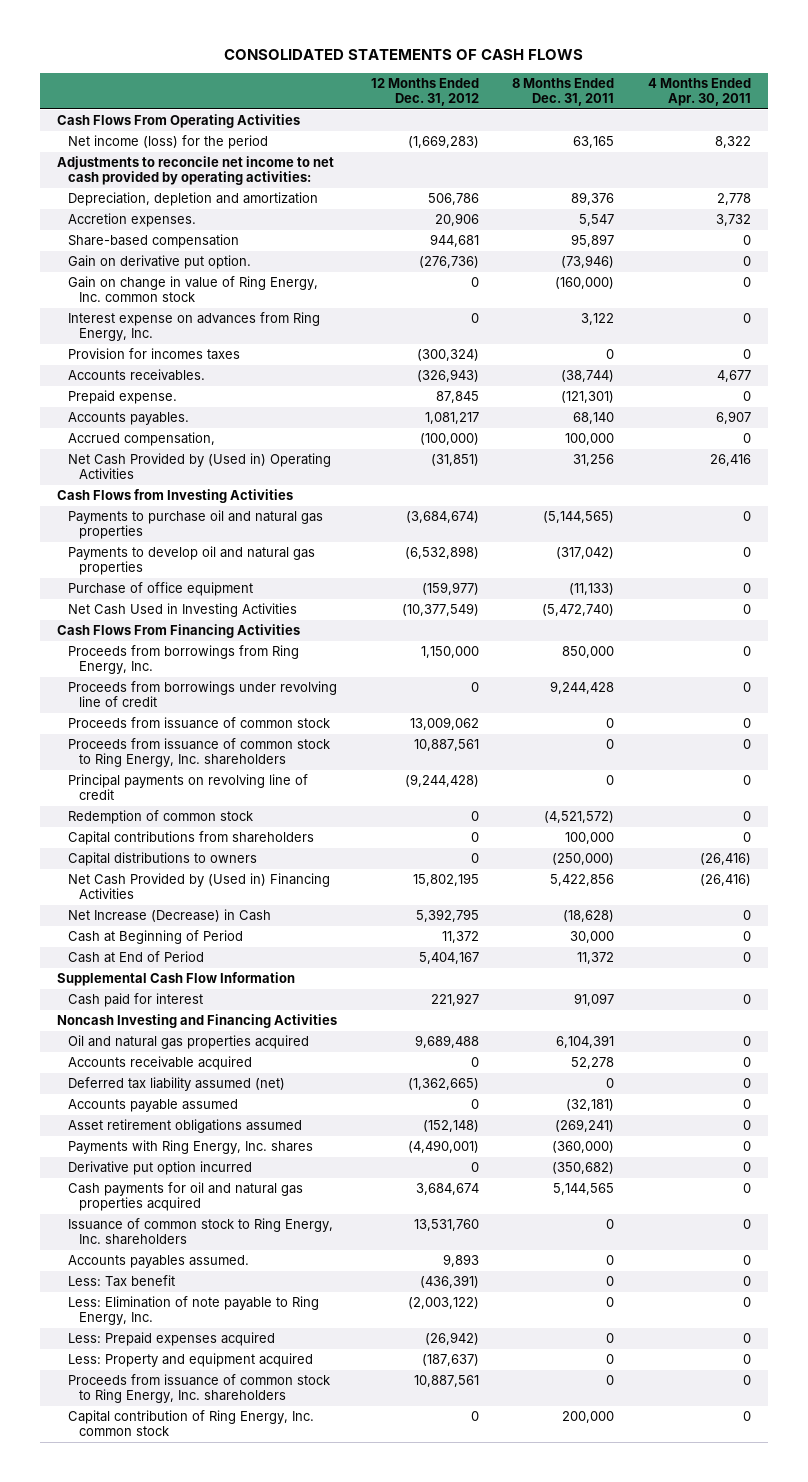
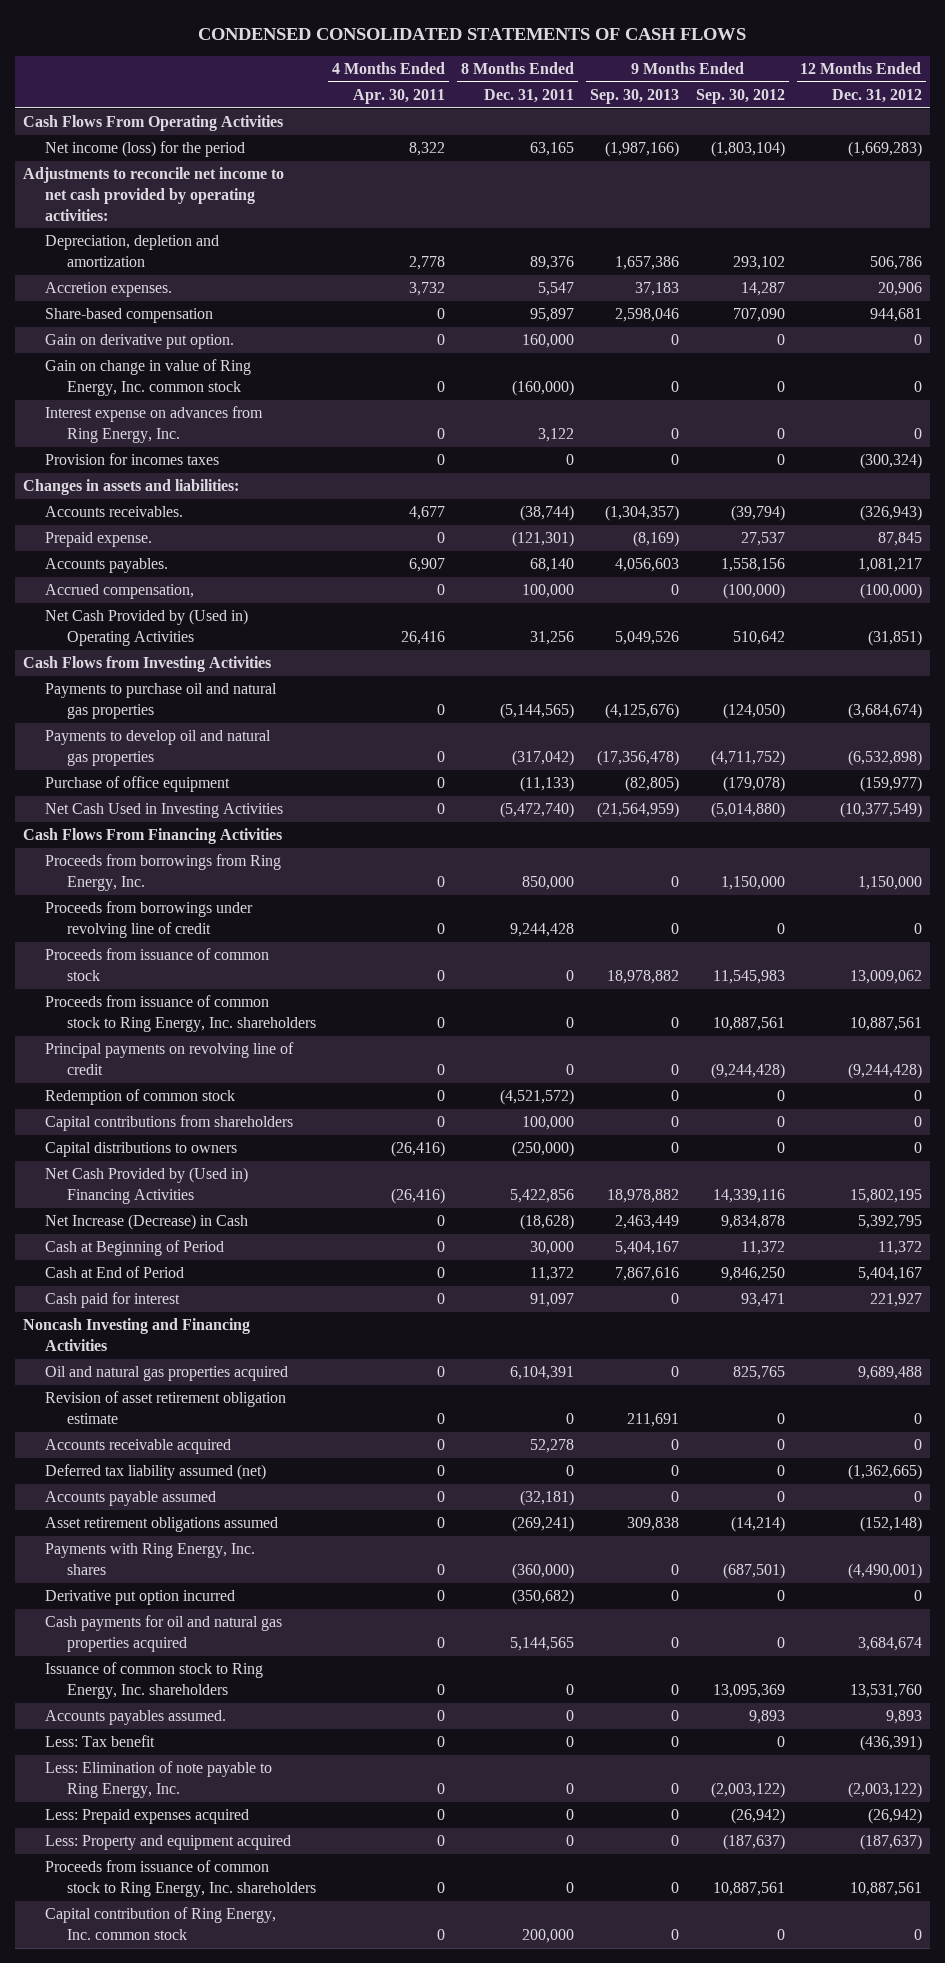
- CONSOLIDATED STATEMENTS OF CASH FLOWS
+ CONDENSED CONSOLIDATED STATEMENTS OF CASH FLOWS
- | 12 Months Ended Dec. 31, 2012 | 8 Months Ended Dec. 31, 2011 | 4 Months Ended Apr. 30, 2011
+ | 4 Months Ended Apr. 30, 2011 | 8 Months Ended Dec. 31, 2011 | 9 Months Ended Sep. 30, 2013 | 9 Months Ended Sep. 30, 2012 | 12 Months Ended Dec. 31, 2012
- Gain on derivative put option. | (276,736) | (73,946) | 0
+ Gain on derivative put option. | 0 | 160,000 | 0 | 0 | 0
+ Changes in assets and liabilities:
- Supplemental Cash Flow Information
+ Revision of asset retirement obligation estimate | 0 | 0 | 211,691 | 0 | 0

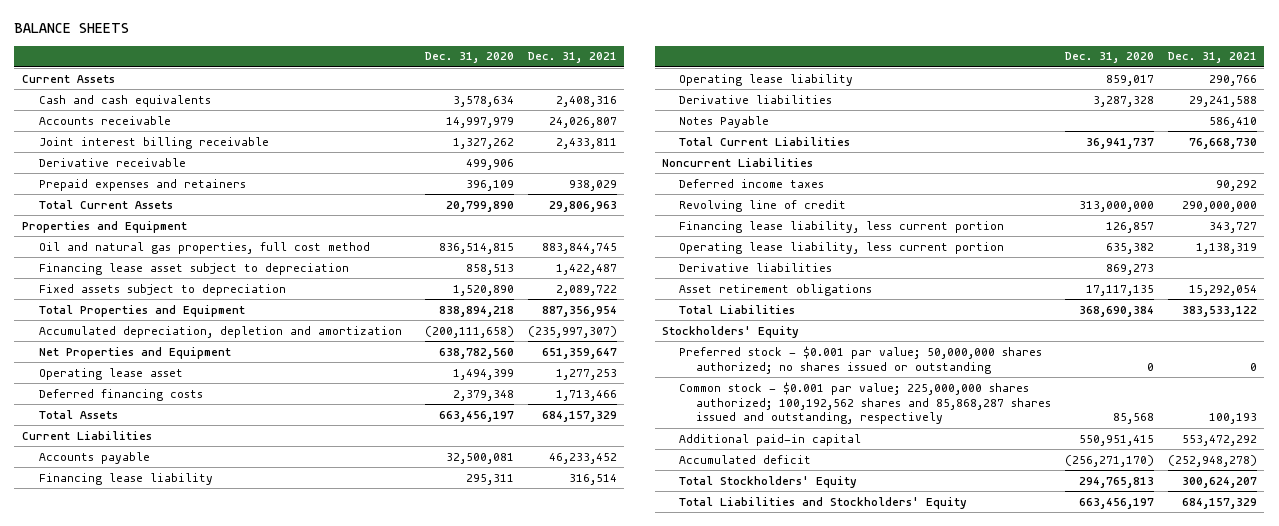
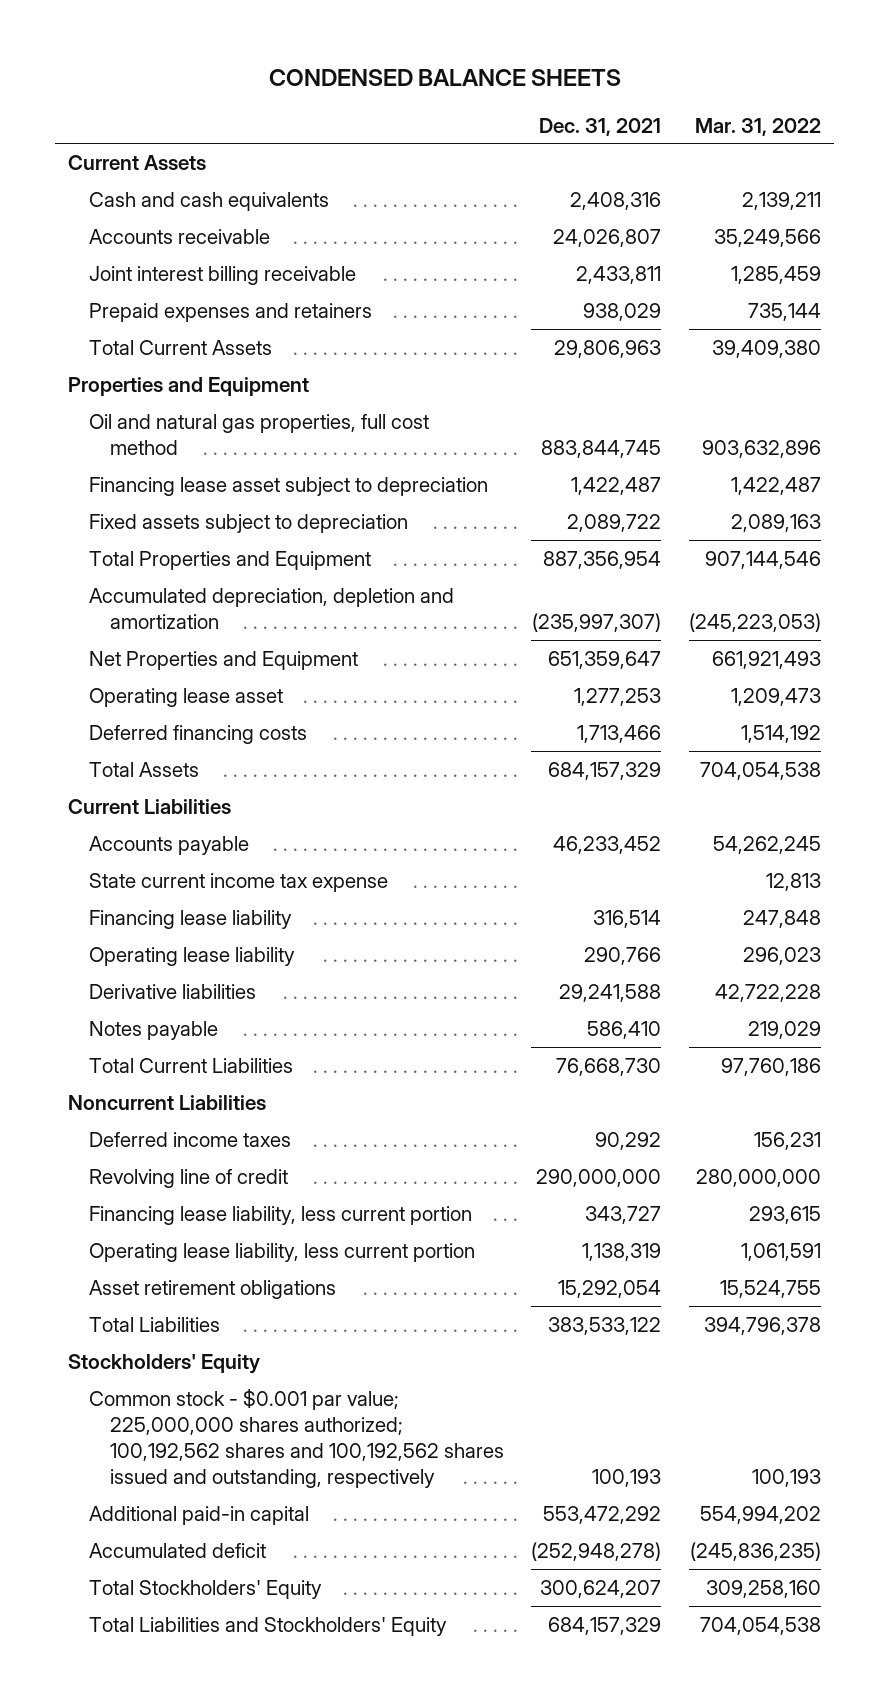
- BALANCE SHEETS
+ CONDENSED BALANCE SHEETS
- | Dec. 31, 2020 | Dec. 31, 2021
+ | Dec. 31, 2021 | Mar. 31, 2022
- Derivative receivable | 499,906 |
+ State current income tax expense | | 12,813
- Notes Payable | | 586,410
+ Notes payable | 586,410 | 219,029
- Derivative liabilities | 869,273 |
- Preferred stock - $0.001 par value; 50,000,000 shares authorized; no shares issued or outstanding | 0 | 0
- Common stock - $0.001 par value; 225,000,000 shares authorized; 100,192,562 shares and 85,868,287 shares issued and outstanding, respectively | 85,568 | 100,193
+ Common stock - $0.001 par value; 225,000,000 shares authorized; 100,192,562 shares and 100,192,562 shares issued and outstanding, respectively | 100,193 | 100,193

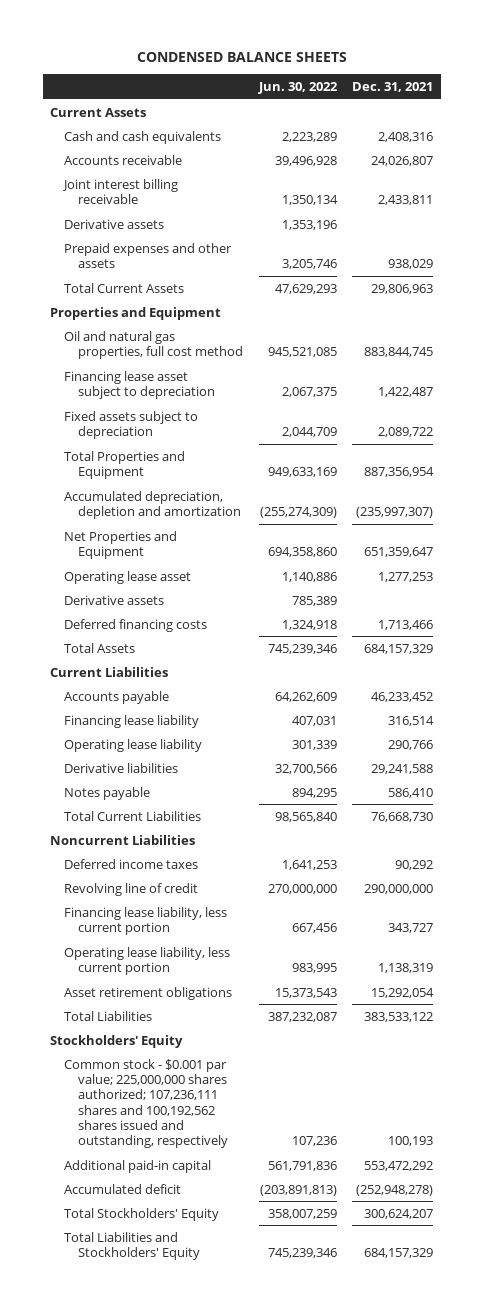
- | Dec. 31, 2021 | Mar. 31, 2022
+ | Jun. 30, 2022 | Dec. 31, 2021
- Prepaid expenses and retainers | 938,029 | 735,144
+ Derivative assets | 1,353,196 |
+ Prepaid expenses and other assets | 3,205,746 | 938,029
+ Derivative assets | 785,389 |
- State current income tax expense | | 12,813
- Common stock - $0.001 par value; 225,000,000 shares authorized; 100,192,562 shares and 100,192,562 shares issued and outstanding, respectively | 100,193 | 100,193
+ Common stock - $0.001 par value; 225,000,000 shares authorized; 107,236,111 shares and 100,192,562 shares issued and outstanding, respectively | 107,236 | 100,193

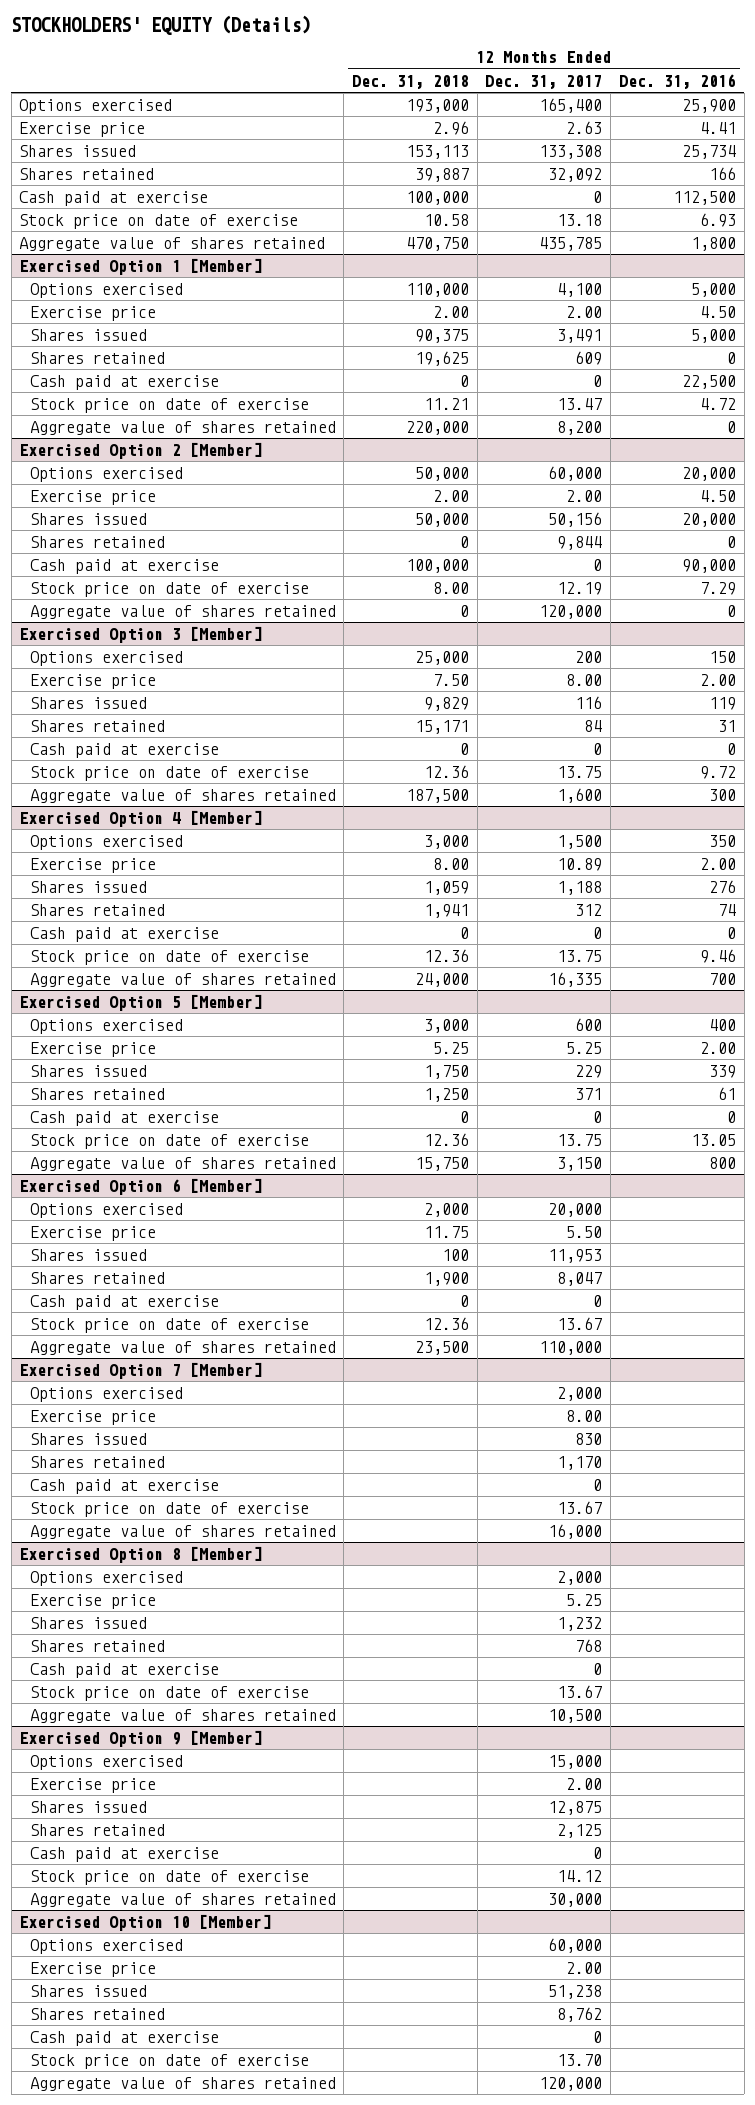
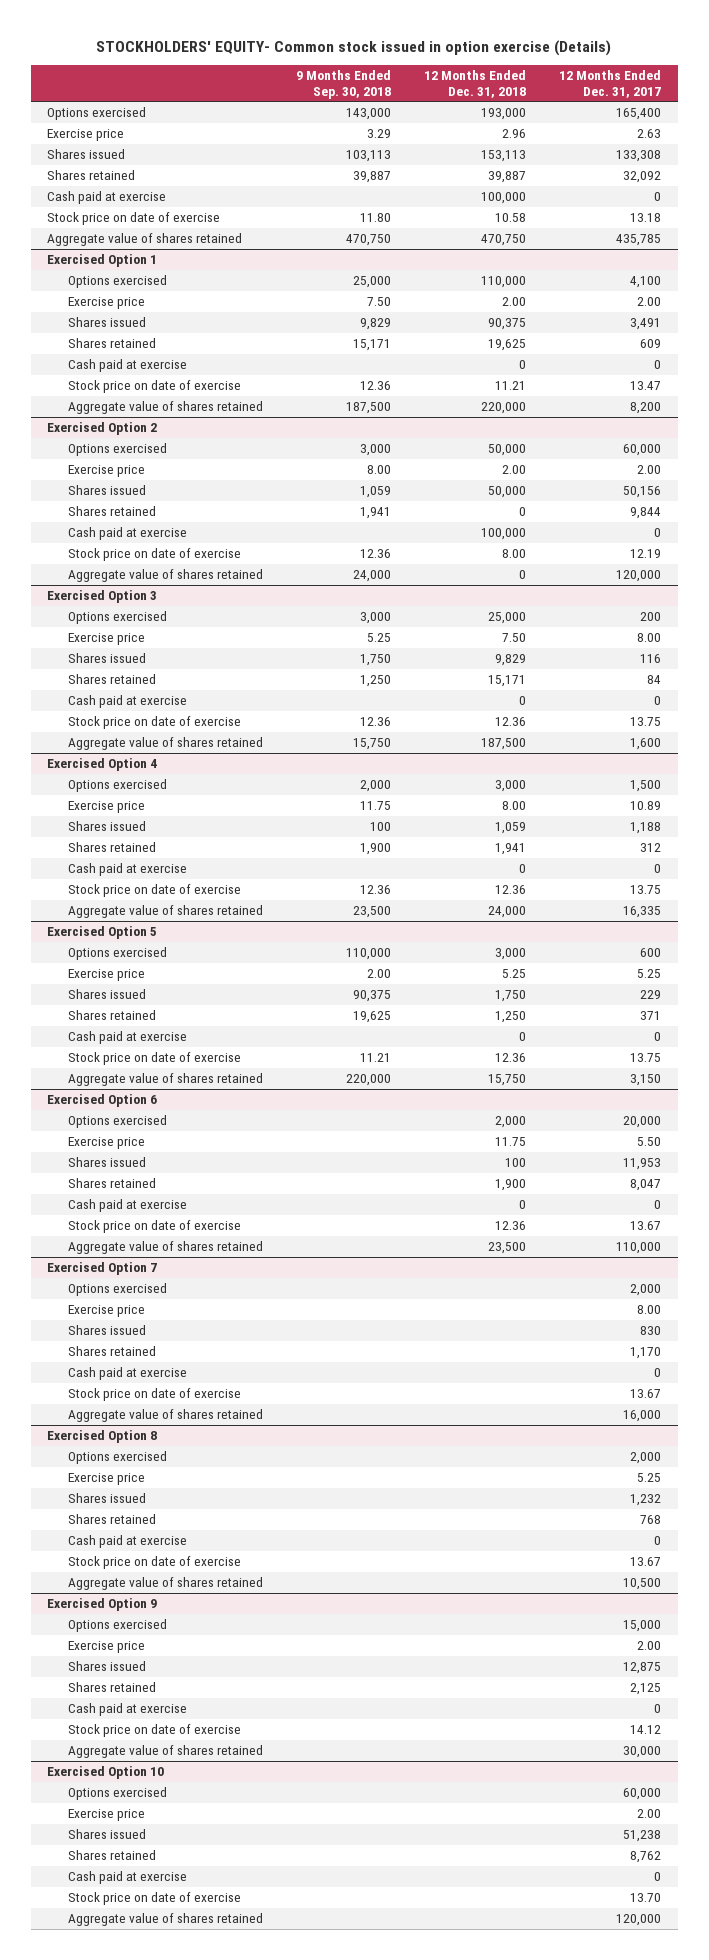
- STOCKHOLDERS' EQUITY (Details)
+ STOCKHOLDERS' EQUITY- Common stock issued in option exercise (Details)
- | 12 Months Ended Dec. 31, 2018 | 12 Months Ended Dec. 31, 2017 | 12 Months Ended Dec. 31, 2016
+ | 9 Months Ended Sep. 30, 2018 | 12 Months Ended Dec. 31, 2018 | 12 Months Ended Dec. 31, 2017
- Exercised Option 1 [Member]
+ Exercised Option 1
- Exercised Option 2 [Member]
+ Exercised Option 2
- Exercised Option 3 [Member]
+ Exercised Option 3
- Exercised Option 4 [Member]
+ Exercised Option 4
- Exercised Option 5 [Member]
+ Exercised Option 5
- Exercised Option 6 [Member]
+ Exercised Option 6
- Exercised Option 7 [Member]
+ Exercised Option 7
- Exercised Option 8 [Member]
+ Exercised Option 8
- Exercised Option 9 [Member]
+ Exercised Option 9
- Exercised Option 10 [Member]
+ Exercised Option 10

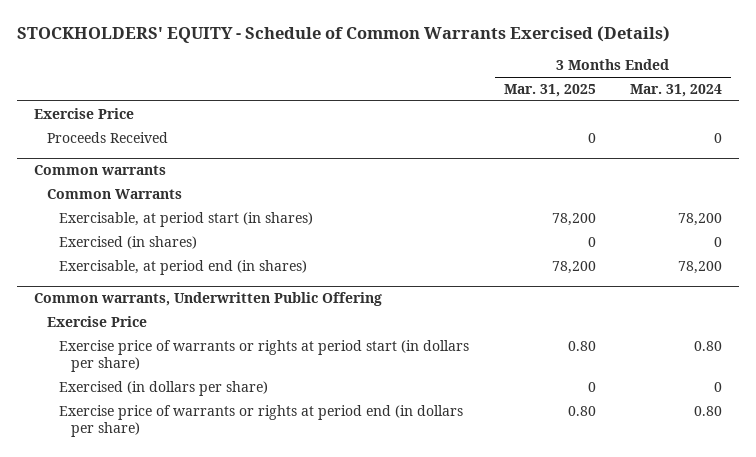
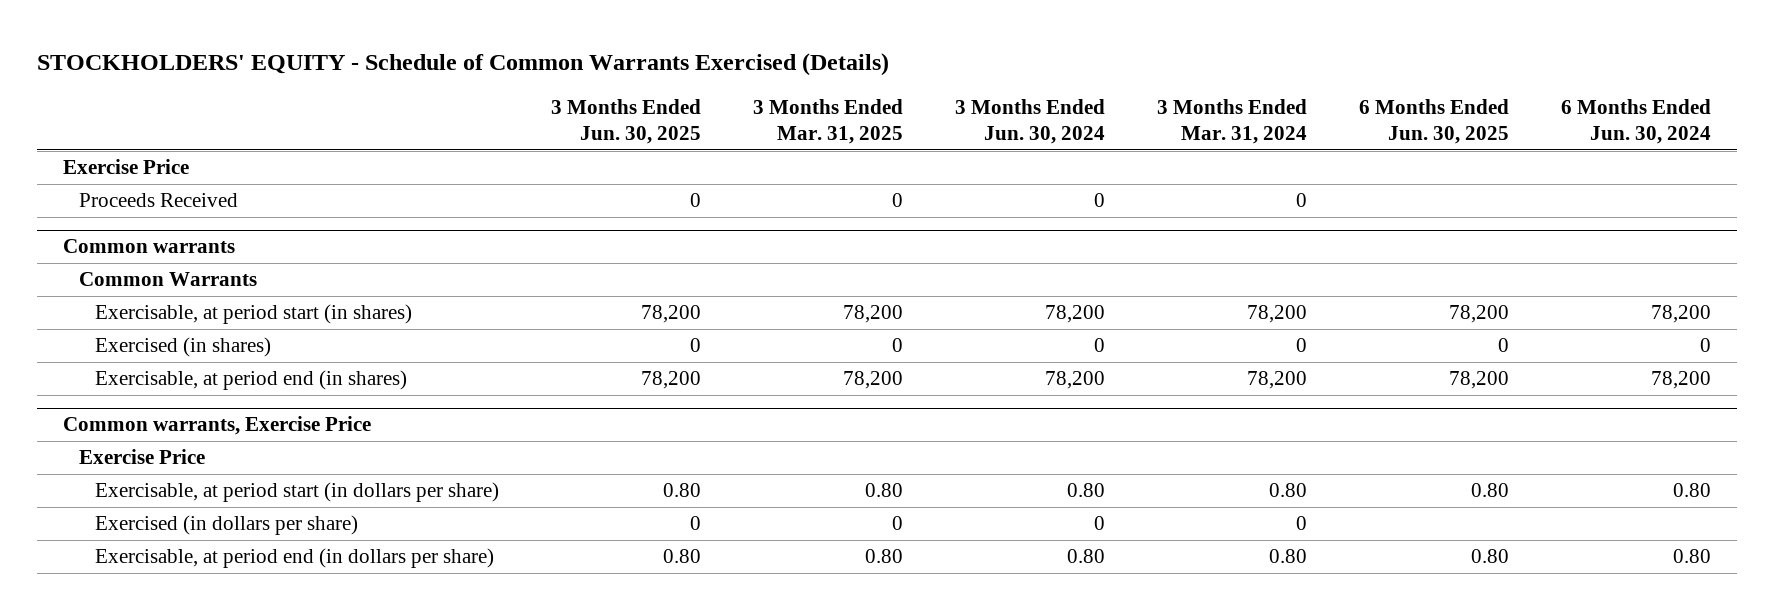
- | 3 Months Ended Mar. 31, 2025 | 3 Months Ended Mar. 31, 2024
+ | 3 Months Ended Jun. 30, 2025 | 3 Months Ended Mar. 31, 2025 | 3 Months Ended Jun. 30, 2024 | 3 Months Ended Mar. 31, 2024 | 6 Months Ended Jun. 30, 2025 | 6 Months Ended Jun. 30, 2024
- Common warrants, Underwritten Public Offering
+ Common warrants, Exercise Price
- Exercise price of warrants or rights at period start (in dollars per share) | 0.80 | 0.80
+ Exercisable, at period start (in dollars per share) | 0.80 | 0.80 | 0.80 | 0.80 | 0.80 | 0.80
- Exercise price of warrants or rights at period end (in dollars per share) | 0.80 | 0.80
+ Exercisable, at period end (in dollars per share) | 0.80 | 0.80 | 0.80 | 0.80 | 0.80 | 0.80

